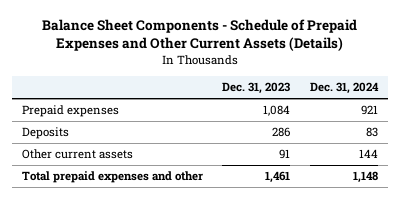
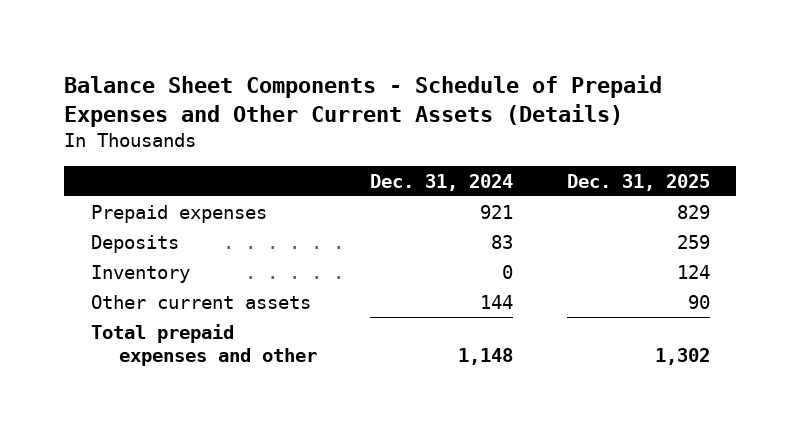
- | Dec. 31, 2023 | Dec. 31, 2024
+ | Dec. 31, 2024 | Dec. 31, 2025
+ Inventory | 0 | 124

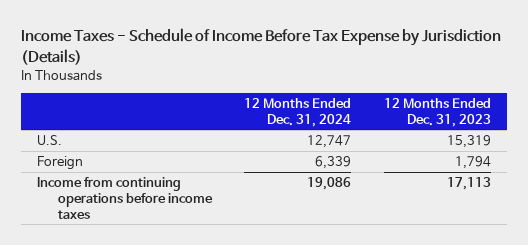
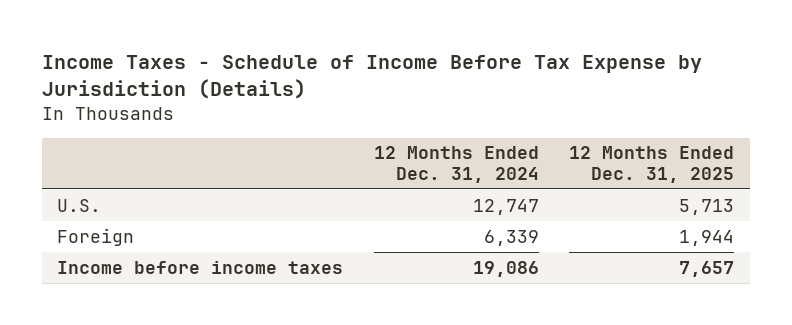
- | 12 Months Ended Dec. 31, 2024 | 12 Months Ended Dec. 31, 2023
+ | 12 Months Ended Dec. 31, 2024 | 12 Months Ended Dec. 31, 2025
- Income from continuing operations before income taxes | 19,086 | 17,113
+ Income before income taxes | 19,086 | 7,657

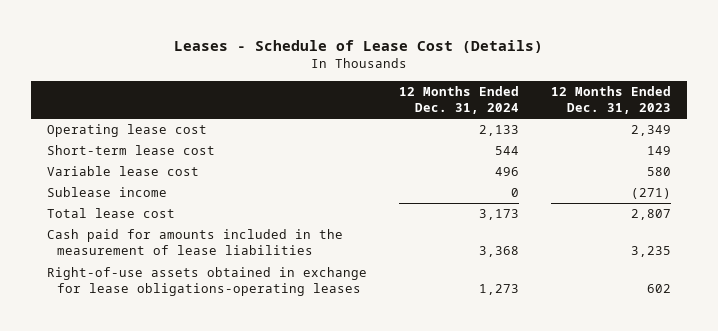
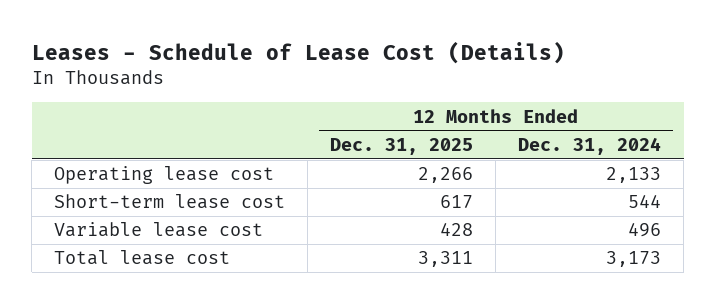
- | 12 Months Ended Dec. 31, 2024 | 12 Months Ended Dec. 31, 2023
+ | 12 Months Ended Dec. 31, 2025 | 12 Months Ended Dec. 31, 2024
- Sublease income | 0 | (271)
- Cash paid for amounts included in the measurement of lease liabilities | 3,368 | 3,235
- Right-of-use assets obtained in exchange for lease obligations-operating leases | 1,273 | 602

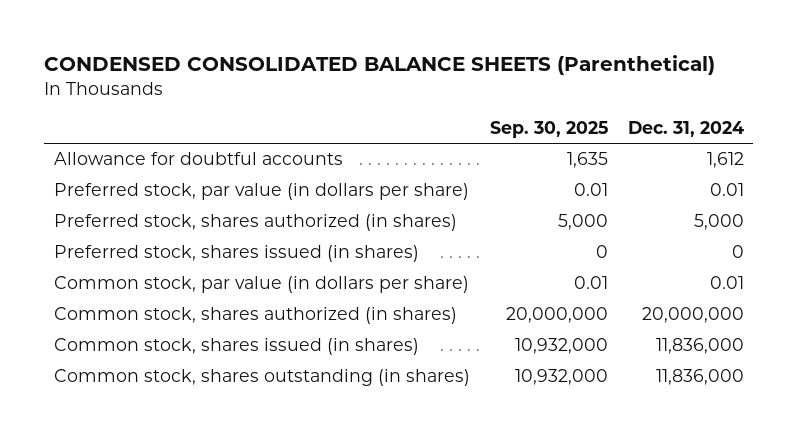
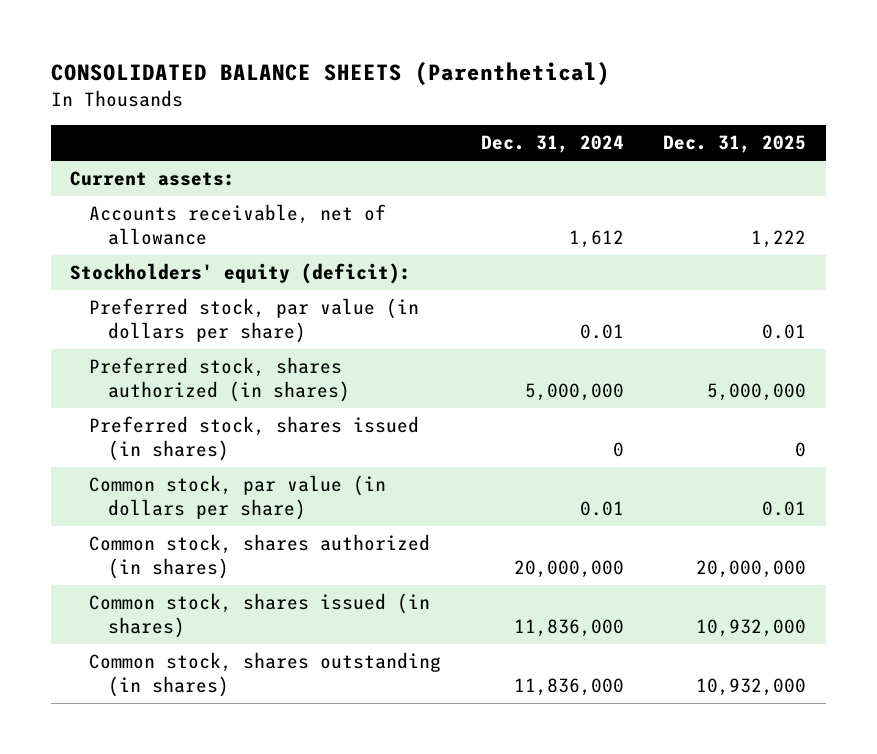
- CONDENSED CONSOLIDATED BALANCE SHEETS (Parenthetical)
+ CONSOLIDATED BALANCE SHEETS (Parenthetical)
- | Sep. 30, 2025 | Dec. 31, 2024
+ | Dec. 31, 2024 | Dec. 31, 2025
- Allowance for doubtful accounts | 1,635 | 1,612
+ Current assets:
+ Accounts receivable, net of allowance | 1,612 | 1,222
+ Stockholders' equity (deficit):
- Preferred stock, shares authorized (in shares) | 5,000 | 5,000
+ Preferred stock, shares authorized (in shares) | 5,000,000 | 5,000,000

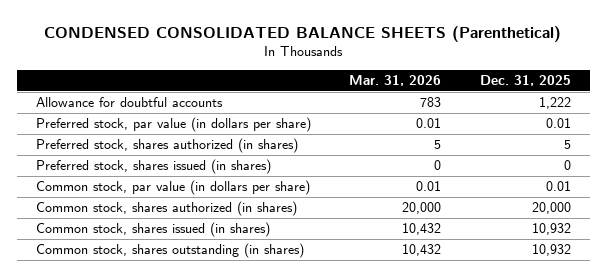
- CONSOLIDATED BALANCE SHEETS (Parenthetical)
+ CONDENSED CONSOLIDATED BALANCE SHEETS (Parenthetical)
- | Dec. 31, 2024 | Dec. 31, 2025
+ | Mar. 31, 2026 | Dec. 31, 2025
- Current assets:
- Accounts receivable, net of allowance | 1,612 | 1,222
- Stockholders' equity (deficit):
+ Allowance for doubtful accounts | 783 | 1,222
- Preferred stock, shares authorized (in shares) | 5,000,000 | 5,000,000
+ Preferred stock, shares authorized (in shares) | 5 | 5
- Common stock, shares authorized (in shares) | 20,000,000 | 20,000,000
- Common stock, shares issued (in shares) | 11,836,000 | 10,932,000
- Common stock, shares outstanding (in shares) | 11,836,000 | 10,932,000
+ Common stock, shares authorized (in shares) | 20,000 | 20,000
+ Common stock, shares issued (in shares) | 10,432 | 10,932
+ Common stock, shares outstanding (in shares) | 10,432 | 10,932

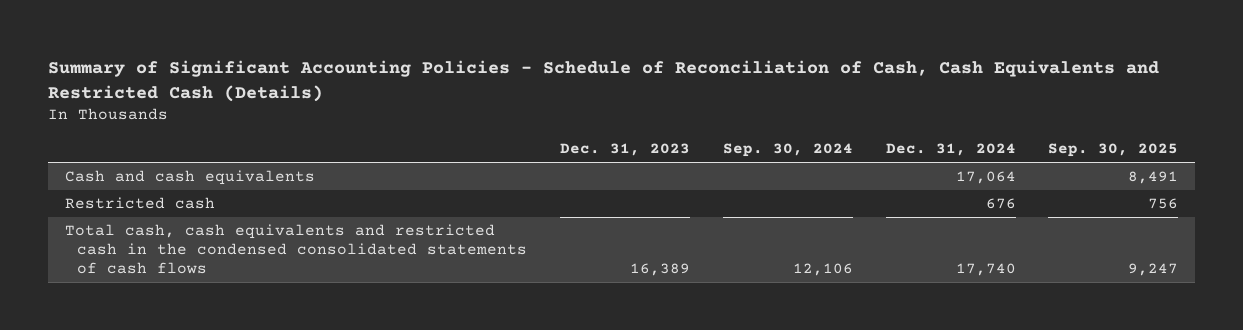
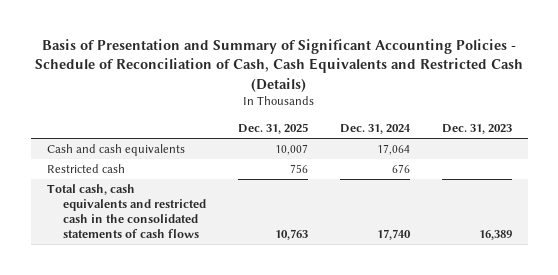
- Summary of Significant Accounting Policies - Schedule of Reconciliation of Cash, Cash Equivalents and Restricted Cash (Details)
+ Basis of Presentation and Summary of Significant Accounting Policies - Schedule of Reconciliation of Cash, Cash Equivalents and Restricted Cash (Details)
- | Dec. 31, 2023 | Sep. 30, 2024 | Dec. 31, 2024 | Sep. 30, 2025
+ | Dec. 31, 2025 | Dec. 31, 2024 | Dec. 31, 2023
- Total cash, cash equivalents and restricted cash in the condensed consolidated statements of cash flows | 16,389 | 12,106 | 17,740 | 9,247
+ Total cash, cash equivalents and restricted cash in the consolidated statements of cash flows | 10,763 | 17,740 | 16,389

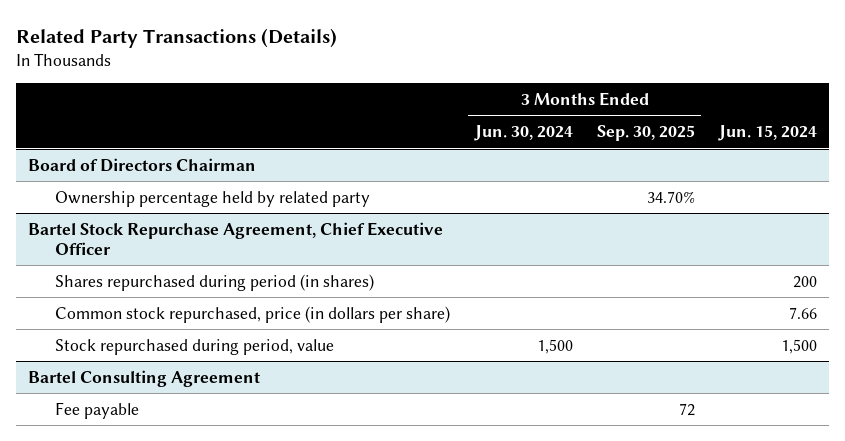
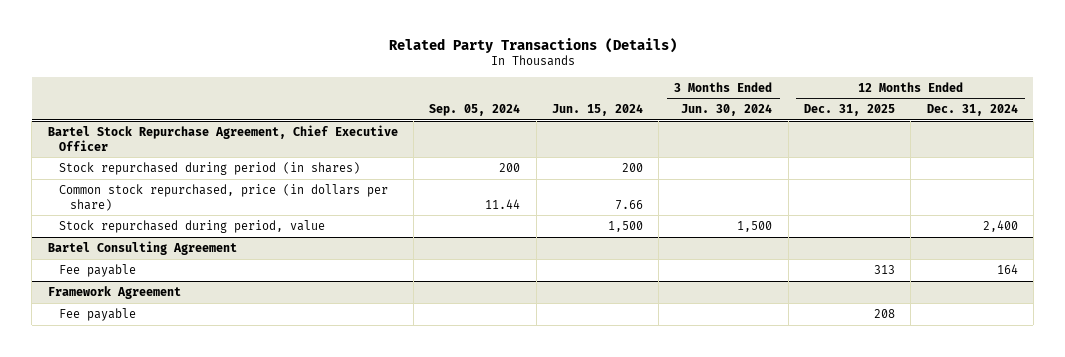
- | 3 Months Ended Jun. 30, 2024 | 3 Months Ended Sep. 30, 2025 | Jun. 15, 2024
+ | Sep. 05, 2024 | Jun. 15, 2024 | 3 Months Ended Jun. 30, 2024 | 12 Months Ended Dec. 31, 2025 | 12 Months Ended Dec. 31, 2024
- Board of Directors Chairman
- Ownership percentage held by related party | | 34.70% |
@ Bartel Stock Repurchase Agreement, Chief Executive Officer
- Shares repurchased during period (in shares) | | | 200
+ Stock repurchased during period (in shares) | 200 | 200 | | |
+ Framework Agreement
+ Fee payable | | | | 208 |

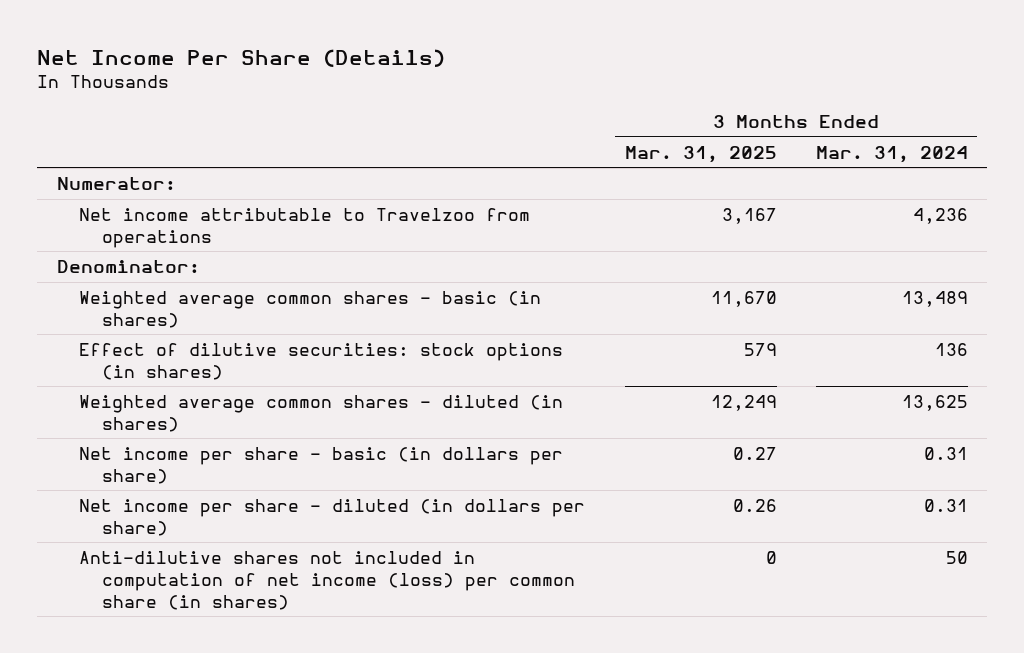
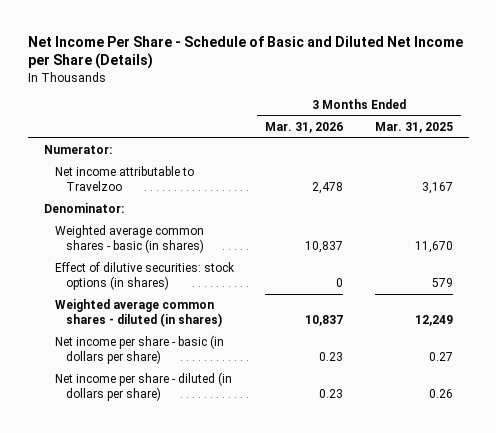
- Net Income Per Share (Details)
+ Net Income Per Share - Schedule of Basic and Diluted Net Income per Share (Details)
- | 3 Months Ended Mar. 31, 2025 | 3 Months Ended Mar. 31, 2024
+ | 3 Months Ended Mar. 31, 2026 | 3 Months Ended Mar. 31, 2025
- Net income attributable to Travelzoo from operations | 3,167 | 4,236
+ Net income attributable to Travelzoo | 2,478 | 3,167
- Anti-dilutive shares not included in computation of net income (loss) per common share (in shares) | 0 | 50

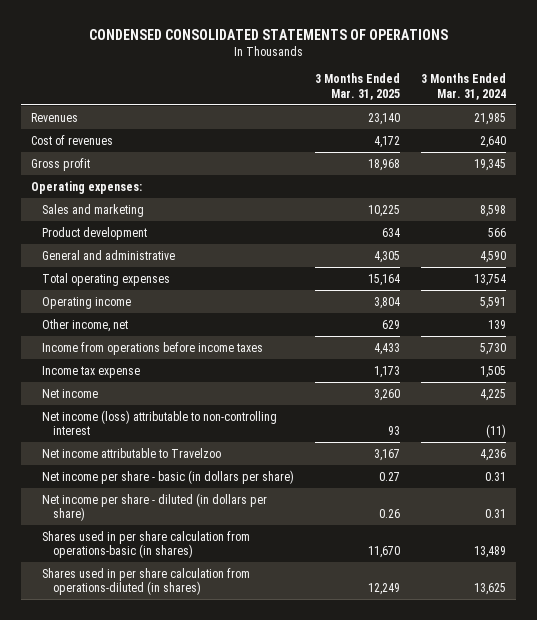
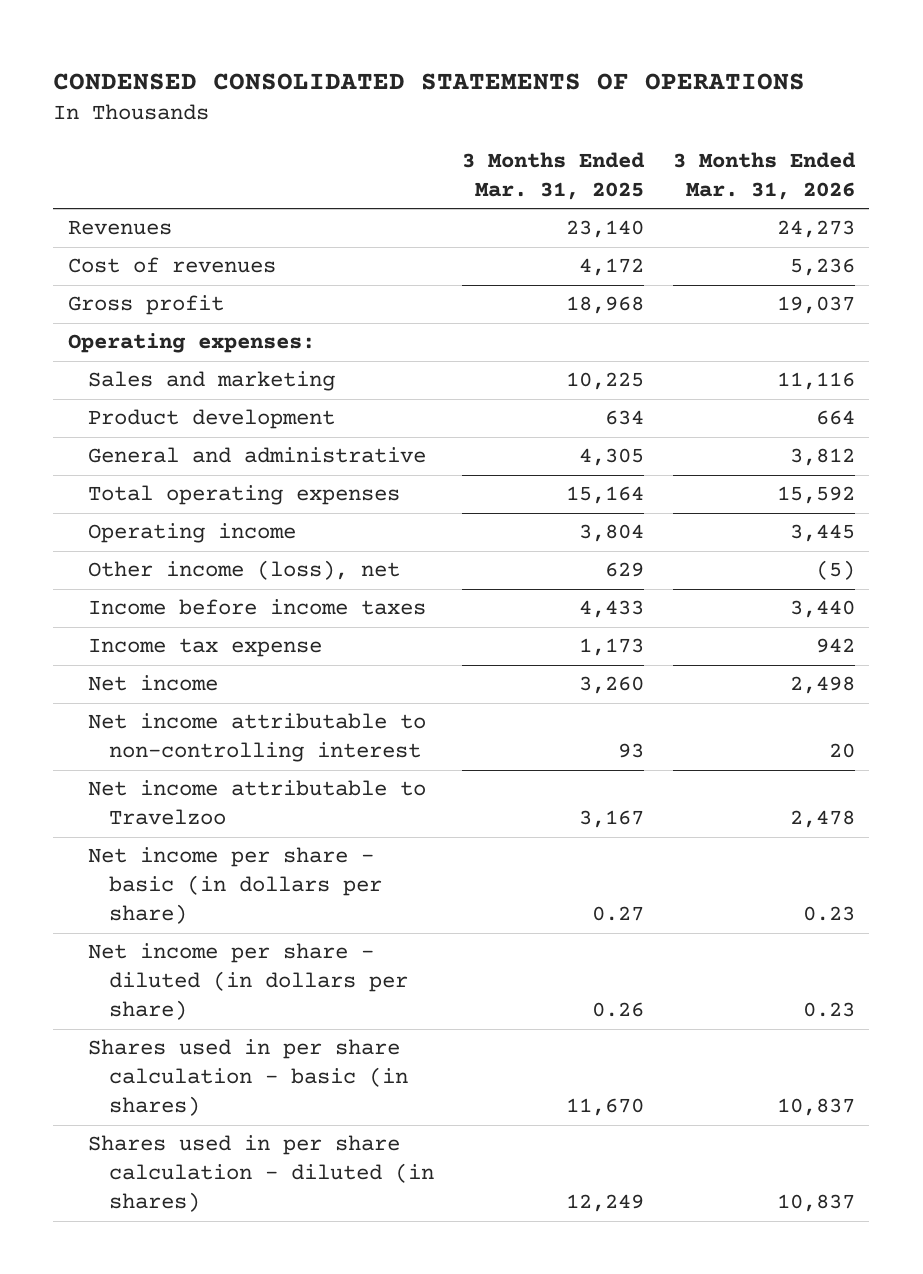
- | 3 Months Ended Mar. 31, 2025 | 3 Months Ended Mar. 31, 2024
+ | 3 Months Ended Mar. 31, 2025 | 3 Months Ended Mar. 31, 2026
- Other income, net | 629 | 139
- Income from operations before income taxes | 4,433 | 5,730
+ Other income (loss), net | 629 | (5)
+ Income before income taxes | 4,433 | 3,440
- Net income (loss) attributable to non-controlling interest | 93 | (11)
+ Net income attributable to non-controlling interest | 93 | 20
- Shares used in per share calculation from operations-basic (in shares) | 11,670 | 13,489
- Shares used in per share calculation from operations-diluted (in shares) | 12,249 | 13,625
+ Shares used in per share calculation - basic (in shares) | 11,670 | 10,837
+ Shares used in per share calculation - diluted (in shares) | 12,249 | 10,837

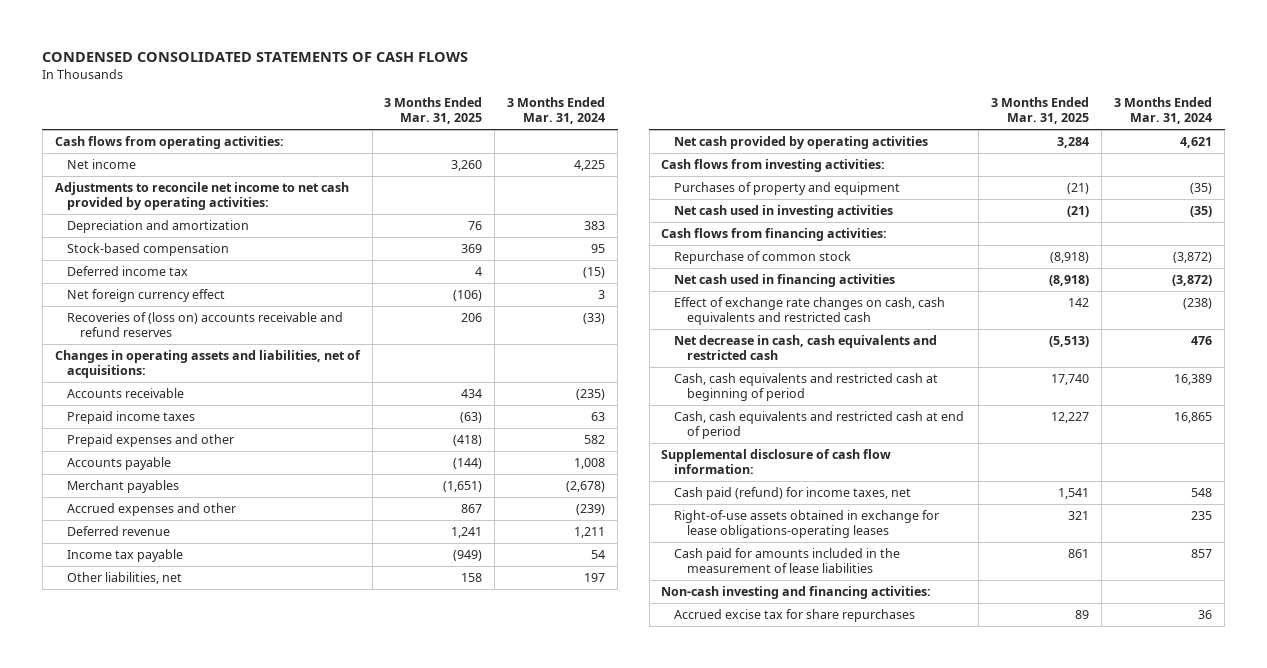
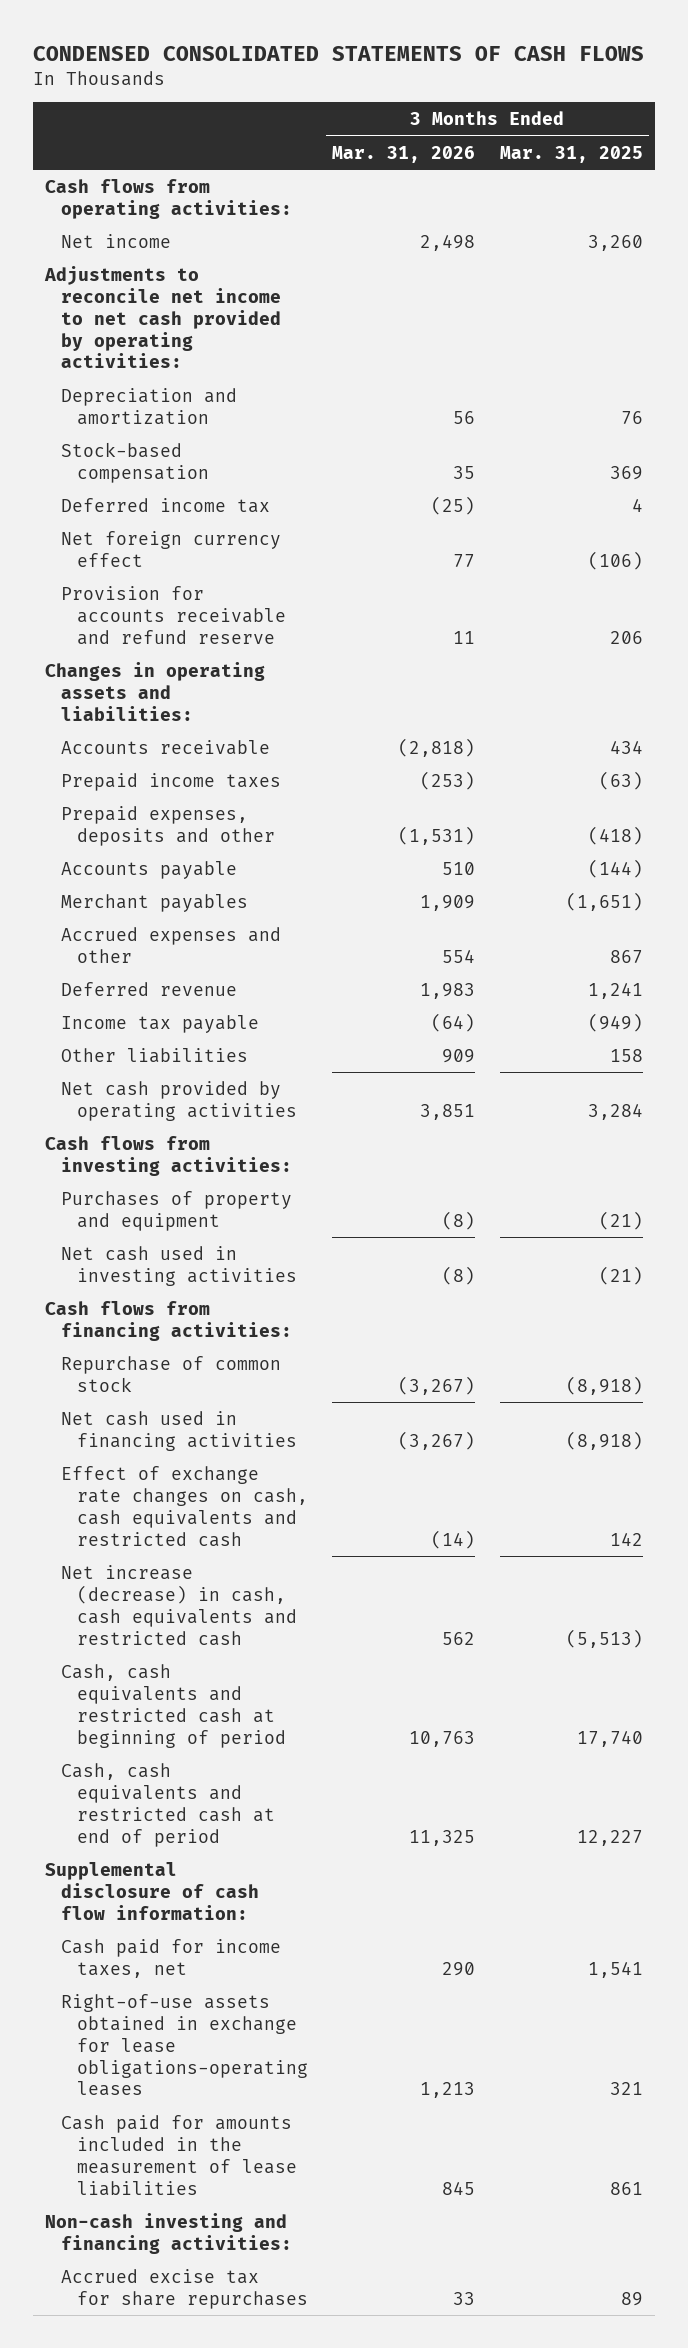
- | 3 Months Ended Mar. 31, 2025 | 3 Months Ended Mar. 31, 2024
+ | 3 Months Ended Mar. 31, 2026 | 3 Months Ended Mar. 31, 2025
- Recoveries of (loss on) accounts receivable and refund reserves | 206 | (33)
- Changes in operating assets and liabilities, net of acquisitions:
+ Provision for accounts receivable and refund reserve | 11 | 206
+ Changes in operating assets and liabilities:
- Prepaid expenses and other | (418) | 582
+ Prepaid expenses, deposits and other | (1,531) | (418)
- Other liabilities, net | 158 | 197
+ Other liabilities | 909 | 158
- Net decrease in cash, cash equivalents and restricted cash | (5,513) | 476
+ Net increase (decrease) in cash, cash equivalents and restricted cash | 562 | (5,513)
- Cash paid (refund) for income taxes, net | 1,541 | 548
+ Cash paid for income taxes, net | 290 | 1,541

